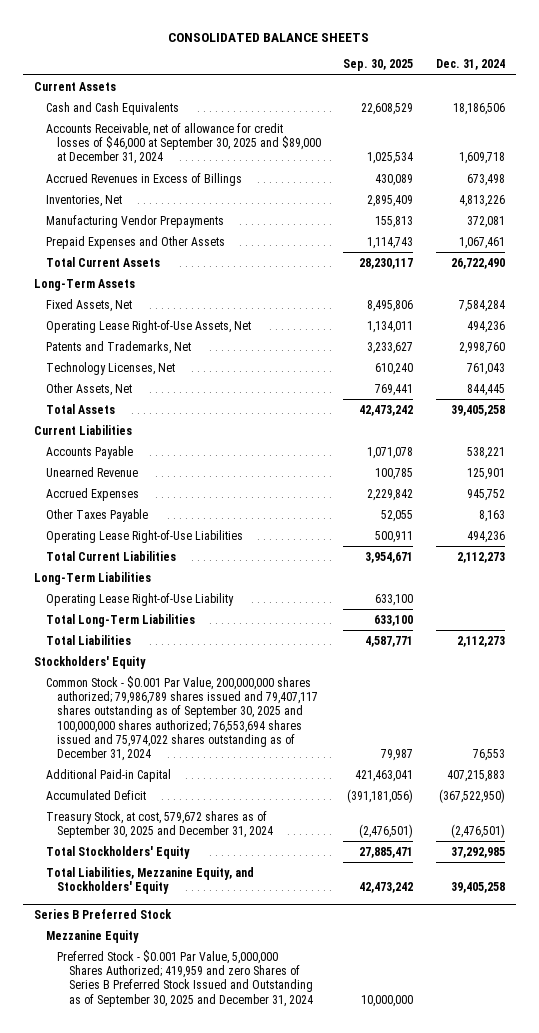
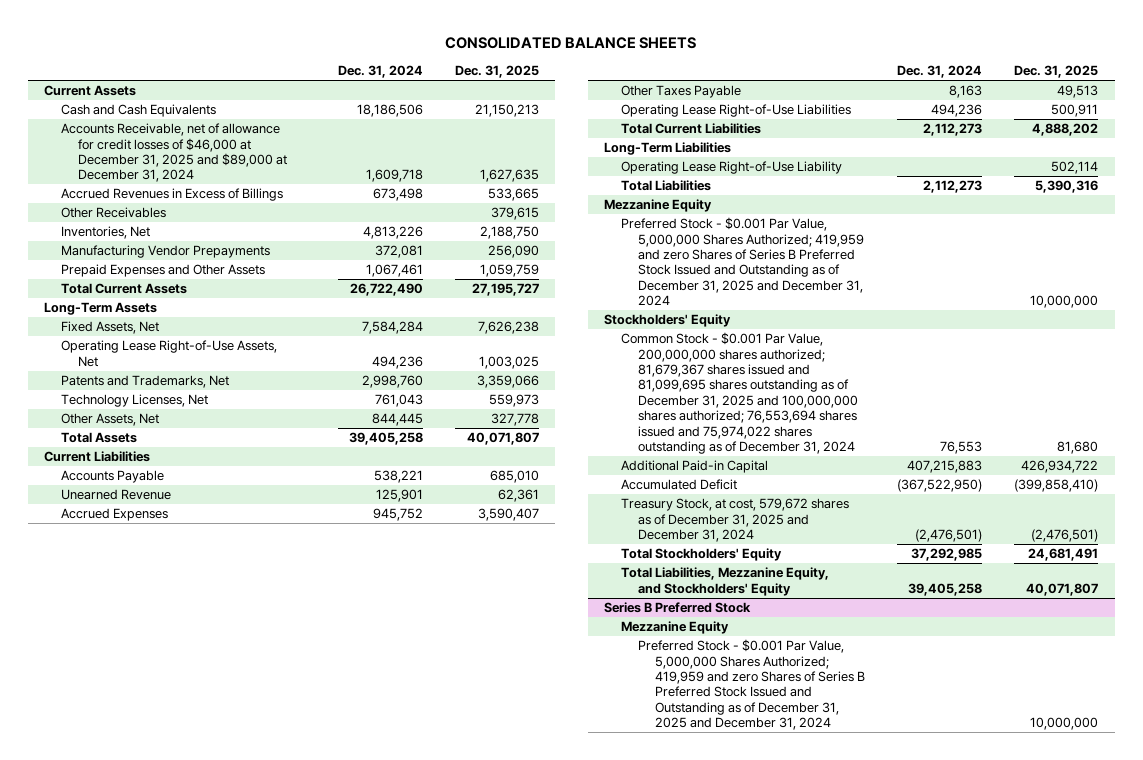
- | Sep. 30, 2025 | Dec. 31, 2024
+ | Dec. 31, 2024 | Dec. 31, 2025
- Accounts Receivable, net of allowance for credit losses of $46,000 at September 30, 2025 and $89,000 at December 31, 2024 | 1,025,534 | 1,609,718
+ Accounts Receivable, net of allowance for credit losses of $46,000 at December 31, 2025 and $89,000 at December 31, 2024 | 1,609,718 | 1,627,635
+ Other Receivables | | 379,615
- Total Long-Term Liabilities | 633,100 |
+ Mezzanine Equity
+ Preferred Stock - $0.001 Par Value, 5,000,000 Shares Authorized; 419,959 and zero Shares of Series B Preferred Stock Issued and Outstanding as of December 31, 2025 and December 31, 2024 | | 10,000,000
- Common Stock - $0.001 Par Value, 200,000,000 shares authorized; 79,986,789 shares issued and 79,407,117 shares outstanding as of September 30, 2025 and 100,000,000 shares authorized; 76,553,694 shares issued and 75,974,022 shares outstanding as of December 31, 2024 | 79,987 | 76,553
+ Common Stock - $0.001 Par Value, 200,000,000 shares authorized; 81,679,367 shares issued and 81,099,695 shares outstanding as of December 31, 2025 and 100,000,000 shares authorized; 76,553,694 shares issued and 75,974,022 shares outstanding as of December 31, 2024 | 76,553 | 81,680
- Treasury Stock, at cost, 579,672 shares as of September 30, 2025 and December 31, 2024 | (2,476,501) | (2,476,501)
+ Treasury Stock, at cost, 579,672 shares as of December 31, 2025 and December 31, 2024 | (2,476,501) | (2,476,501)
@ Series B Preferred Stock
- Preferred Stock - $0.001 Par Value, 5,000,000 Shares Authorized; 419,959 and zero Shares of Series B Preferred Stock Issued and Outstanding as of September 30, 2025 and December 31, 2024 | 10,000,000 |
+ Preferred Stock - $0.001 Par Value, 5,000,000 Shares Authorized; 419,959 and zero Shares of Series B Preferred Stock Issued and Outstanding as of December 31, 2025 and December 31, 2024 | | 10,000,000

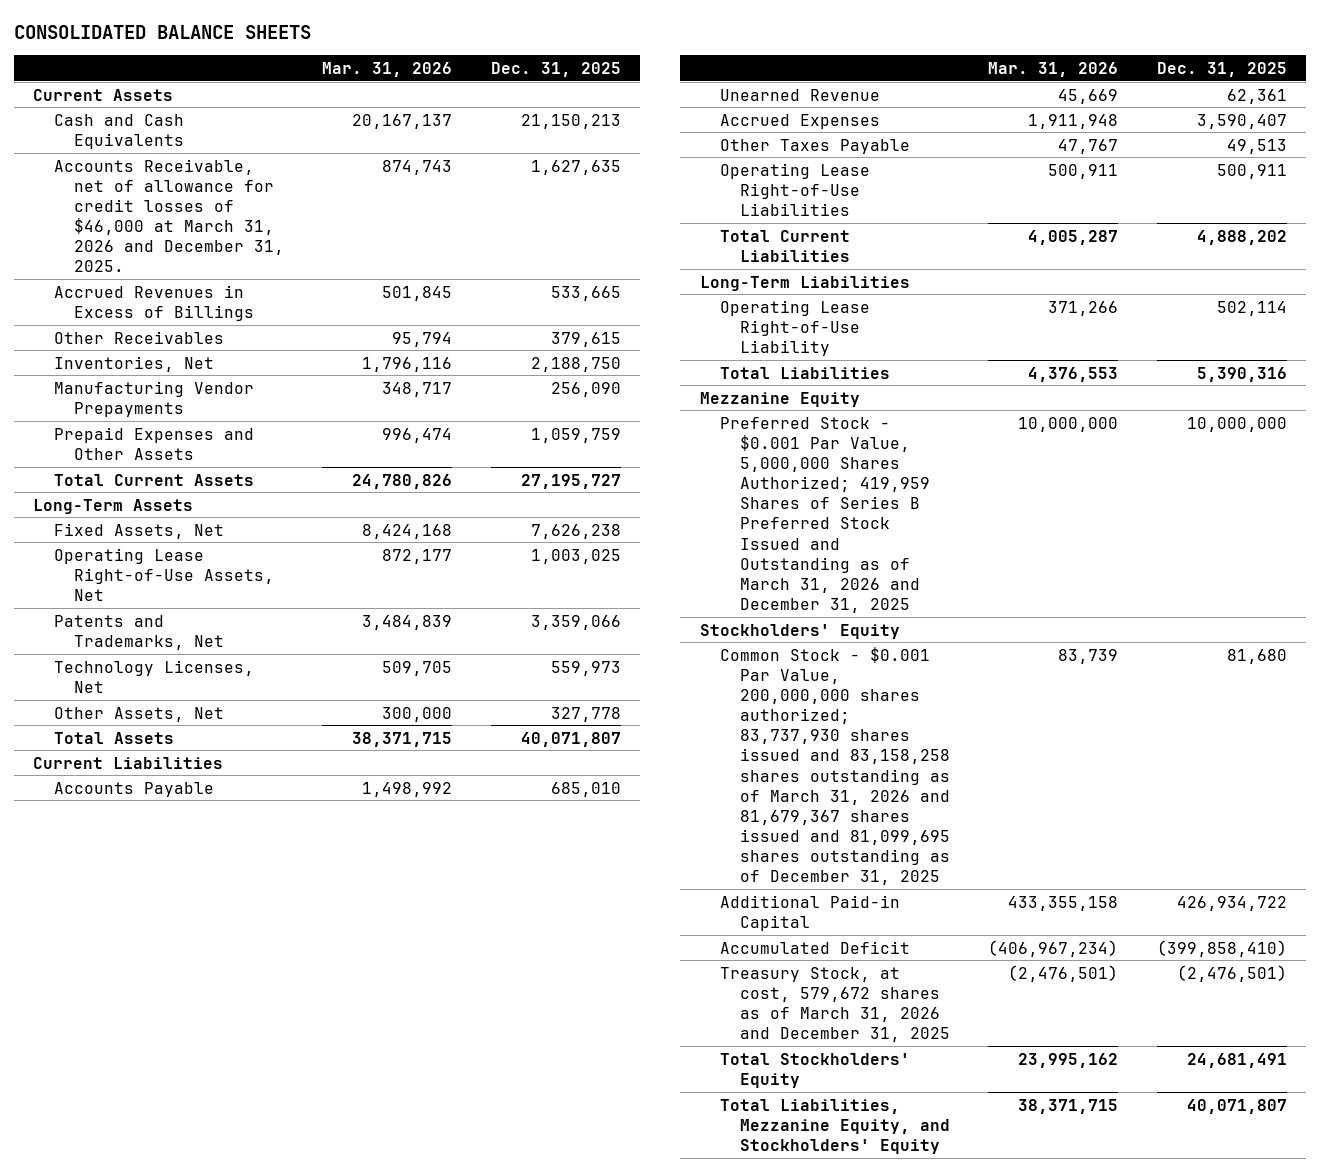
- | Dec. 31, 2024 | Dec. 31, 2025
+ | Mar. 31, 2026 | Dec. 31, 2025
- Accounts Receivable, net of allowance for credit losses of $46,000 at December 31, 2025 and $89,000 at December 31, 2024 | 1,609,718 | 1,627,635
+ Accounts Receivable, net of allowance for credit losses of $46,000 at March 31, 2026 and December 31, 2025. | 874,743 | 1,627,635
- Preferred Stock - $0.001 Par Value, 5,000,000 Shares Authorized; 419,959 and zero Shares of Series B Preferred Stock Issued and Outstanding as of December 31, 2025 and December 31, 2024 | | 10,000,000
+ Preferred Stock - $0.001 Par Value, 5,000,000 Shares Authorized; 419,959 Shares of Series B Preferred Stock Issued and Outstanding as of March 31, 2026 and December 31, 2025 | 10,000,000 | 10,000,000
- Common Stock - $0.001 Par Value, 200,000,000 shares authorized; 81,679,367 shares issued and 81,099,695 shares outstanding as of December 31, 2025 and 100,000,000 shares authorized; 76,553,694 shares issued and 75,974,022 shares outstanding as of December 31, 2024 | 76,553 | 81,680
+ Common Stock - $0.001 Par Value, 200,000,000 shares authorized; 83,737,930 shares issued and 83,158,258 shares outstanding as of March 31, 2026 and 81,679,367 shares issued and 81,099,695 shares outstanding as of December 31, 2025 | 83,739 | 81,680
- Treasury Stock, at cost, 579,672 shares as of December 31, 2025 and December 31, 2024 | (2,476,501) | (2,476,501)
+ Treasury Stock, at cost, 579,672 shares as of March 31, 2026 and December 31, 2025 | (2,476,501) | (2,476,501)
- Series B Preferred Stock
- Mezzanine Equity
- Preferred Stock - $0.001 Par Value, 5,000,000 Shares Authorized; 419,959 and zero Shares of Series B Preferred Stock Issued and Outstanding as of December 31, 2025 and December 31, 2024 | | 10,000,000

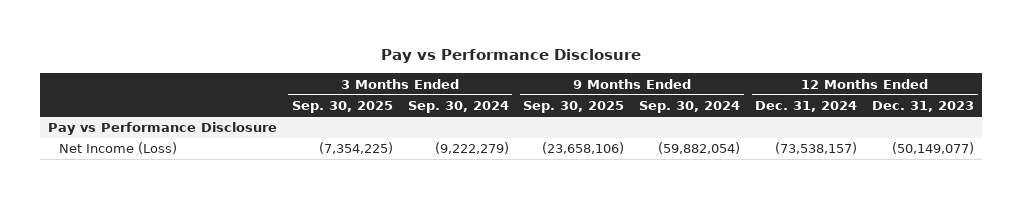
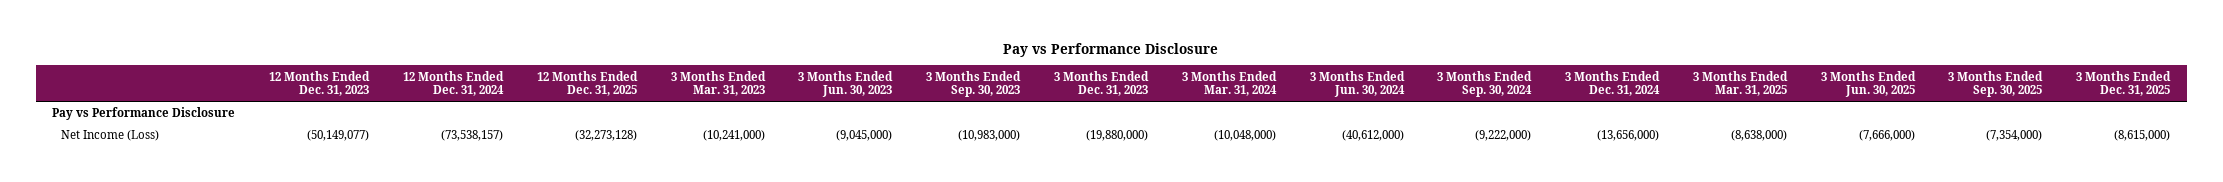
- | 3 Months Ended Sep. 30, 2025 | 3 Months Ended Sep. 30, 2024 | 9 Months Ended Sep. 30, 2025 | 9 Months Ended Sep. 30, 2024 | 12 Months Ended Dec. 31, 2024 | 12 Months Ended Dec. 31, 2023
+ | 12 Months Ended Dec. 31, 2023 | 12 Months Ended Dec. 31, 2024 | 12 Months Ended Dec. 31, 2025 | 3 Months Ended Mar. 31, 2023 | 3 Months Ended Jun. 30, 2023 | 3 Months Ended Sep. 30, 2023 | 3 Months Ended Dec. 31, 2023 | 3 Months Ended Mar. 31, 2024 | 3 Months Ended Jun. 30, 2024 | 3 Months Ended Sep. 30, 2024 | 3 Months Ended Dec. 31, 2024 | 3 Months Ended Mar. 31, 2025 | 3 Months Ended Jun. 30, 2025 | 3 Months Ended Sep. 30, 2025 | 3 Months Ended Dec. 31, 2025
- Net Income (Loss) | (7,354,225) | (9,222,279) | (23,658,106) | (59,882,054) | (73,538,157) | (50,149,077)
+ Net Income (Loss) | (50,149,077) | (73,538,157) | (32,273,128) | (10,241,000) | (9,045,000) | (10,983,000) | (19,880,000) | (10,048,000) | (40,612,000) | (9,222,000) | (13,656,000) | (8,638,000) | (7,666,000) | (7,354,000) | (8,615,000)

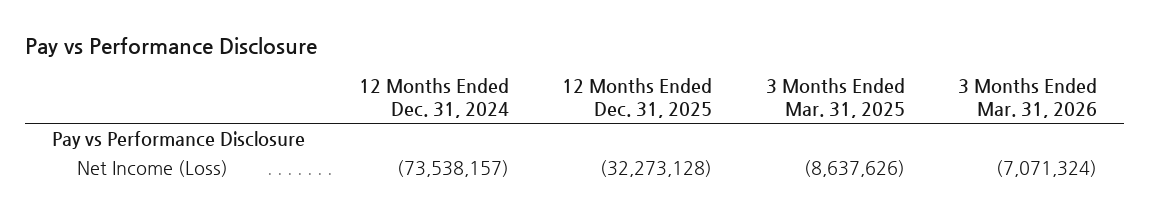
- | 12 Months Ended Dec. 31, 2023 | 12 Months Ended Dec. 31, 2024 | 12 Months Ended Dec. 31, 2025 | 3 Months Ended Mar. 31, 2023 | 3 Months Ended Jun. 30, 2023 | 3 Months Ended Sep. 30, 2023 | 3 Months Ended Dec. 31, 2023 | 3 Months Ended Mar. 31, 2024 | 3 Months Ended Jun. 30, 2024 | 3 Months Ended Sep. 30, 2024 | 3 Months Ended Dec. 31, 2024 | 3 Months Ended Mar. 31, 2025 | 3 Months Ended Jun. 30, 2025 | 3 Months Ended Sep. 30, 2025 | 3 Months Ended Dec. 31, 2025
+ | 12 Months Ended Dec. 31, 2024 | 12 Months Ended Dec. 31, 2025 | 3 Months Ended Mar. 31, 2025 | 3 Months Ended Mar. 31, 2026
- Net Income (Loss) | (50,149,077) | (73,538,157) | (32,273,128) | (10,241,000) | (9,045,000) | (10,983,000) | (19,880,000) | (10,048,000) | (40,612,000) | (9,222,000) | (13,656,000) | (8,638,000) | (7,666,000) | (7,354,000) | (8,615,000)
+ Net Income (Loss) | (73,538,157) | (32,273,128) | (8,637,626) | (7,071,324)

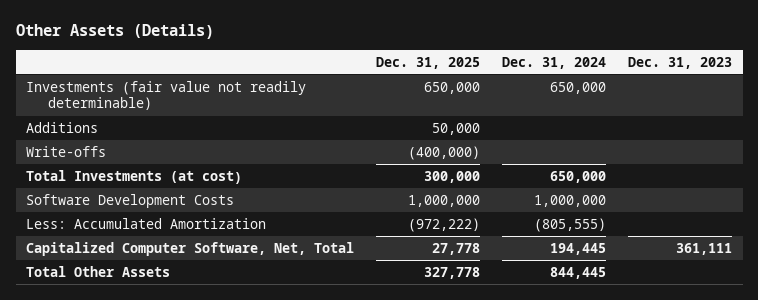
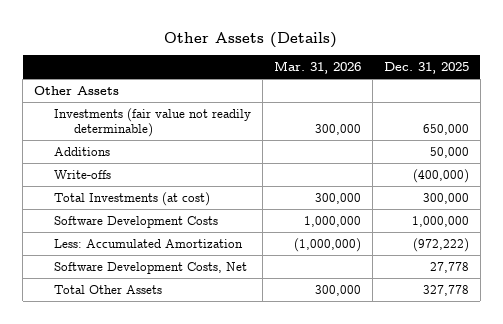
- | Dec. 31, 2025 | Dec. 31, 2024 | Dec. 31, 2023
+ | Mar. 31, 2026 | Dec. 31, 2025
+ Other Assets
- Capitalized Computer Software, Net, Total | 27,778 | 194,445 | 361,111
+ Software Development Costs, Net | | 27,778

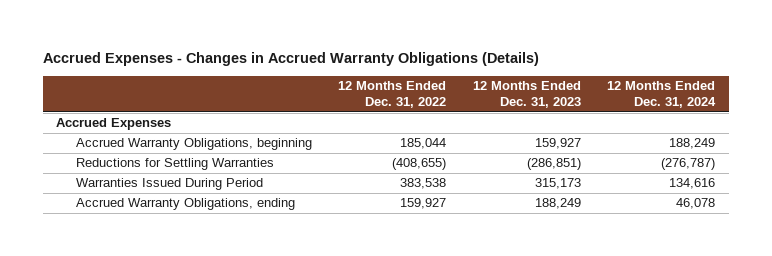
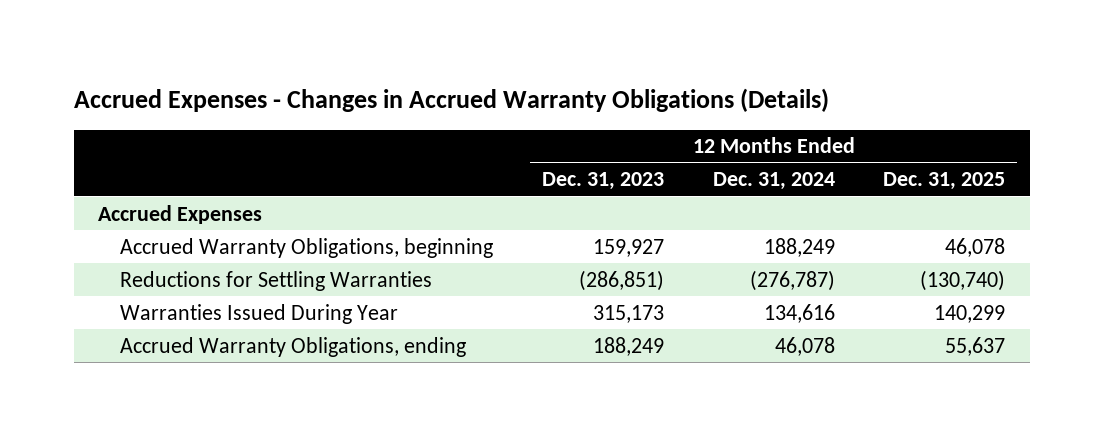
- | 12 Months Ended Dec. 31, 2022 | 12 Months Ended Dec. 31, 2023 | 12 Months Ended Dec. 31, 2024
+ | 12 Months Ended Dec. 31, 2023 | 12 Months Ended Dec. 31, 2024 | 12 Months Ended Dec. 31, 2025
- Warranties Issued During Period | 383,538 | 315,173 | 134,616
+ Warranties Issued During Year | 315,173 | 134,616 | 140,299

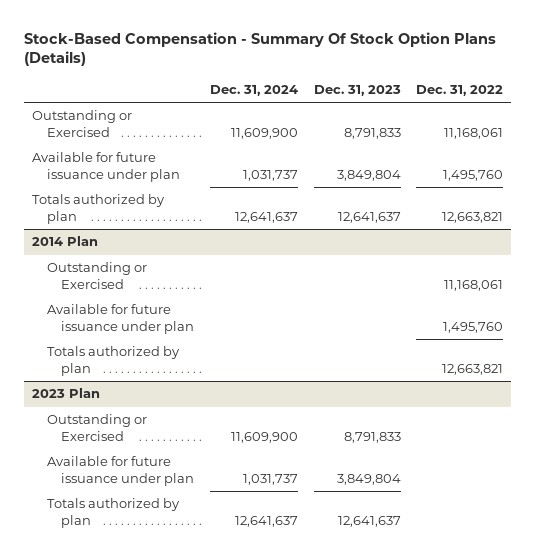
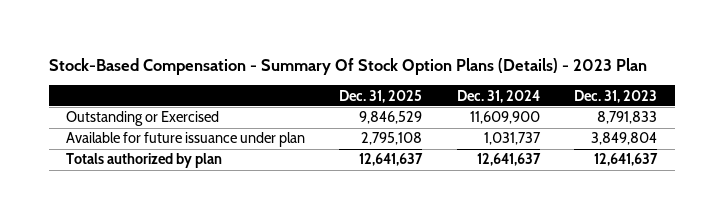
- Stock-Based Compensation - Summary Of Stock Option Plans (Details)
+ Stock-Based Compensation - Summary Of Stock Option Plans (Details) - 2023 Plan
- | Dec. 31, 2024 | Dec. 31, 2023 | Dec. 31, 2022
+ | Dec. 31, 2025 | Dec. 31, 2024 | Dec. 31, 2023
- 2014 Plan
- Outstanding or Exercised | | | 11,168,061
- Available for future issuance under plan | | | 1,495,760
- Totals authorized by plan | | | 12,663,821
- 2023 Plan
- Outstanding or Exercised | 11,609,900 | 8,791,833 |
- Available for future issuance under plan | 1,031,737 | 3,849,804 |
- Totals authorized by plan | 12,641,637 | 12,641,637 |

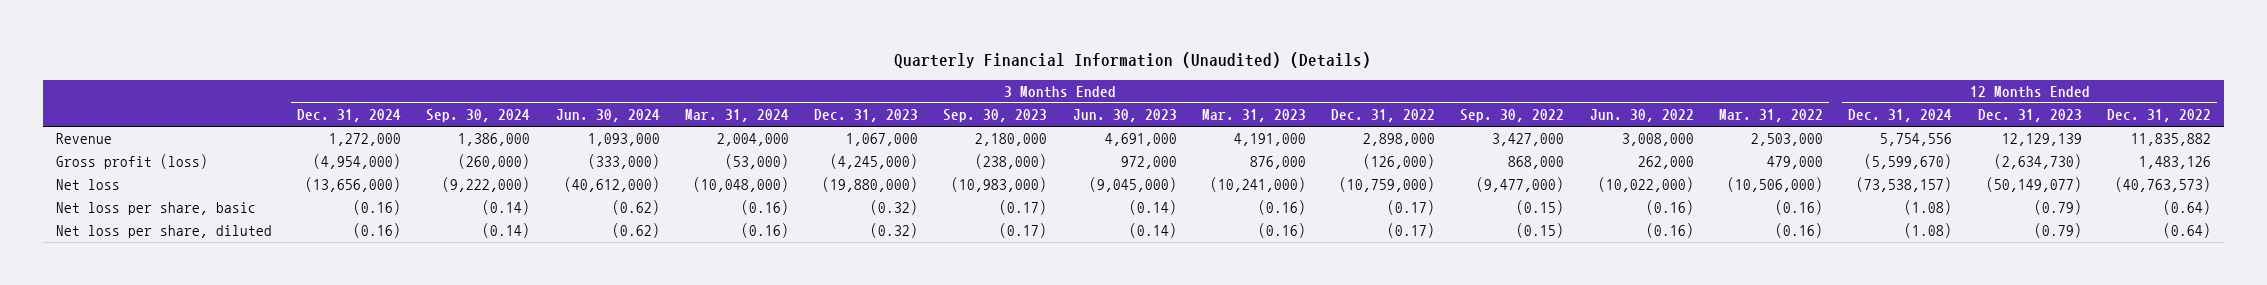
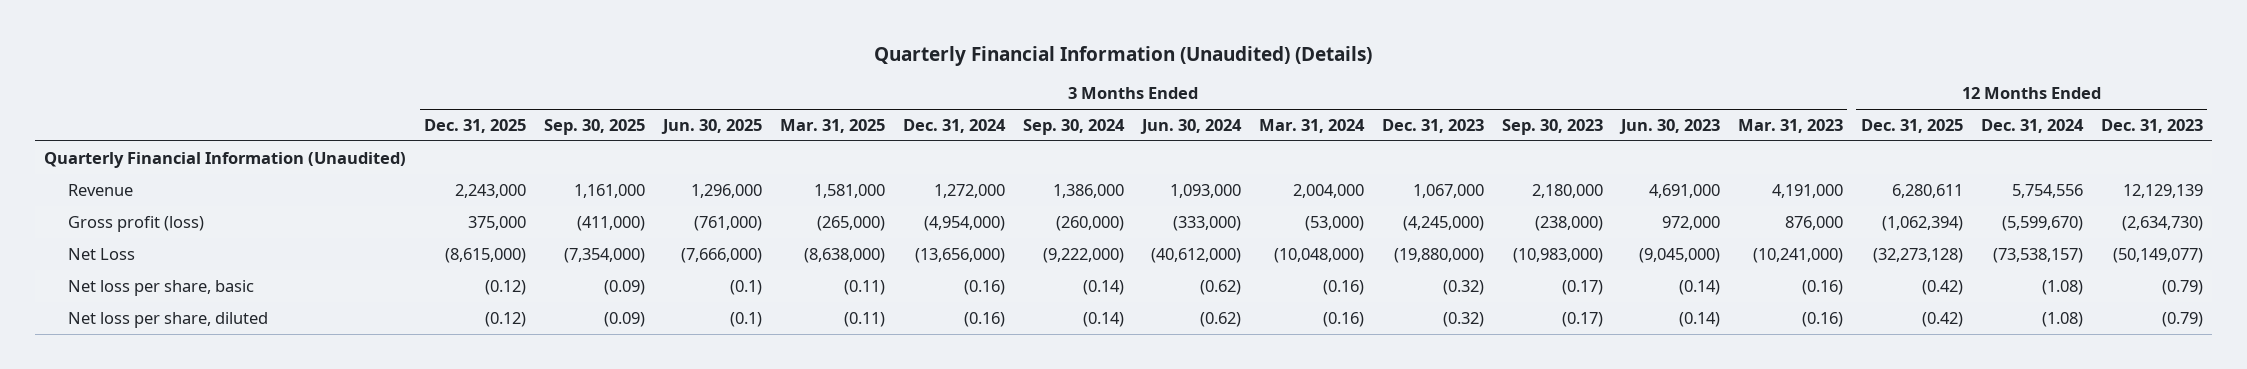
- | 3 Months Ended Dec. 31, 2024 | 3 Months Ended Sep. 30, 2024 | 3 Months Ended Jun. 30, 2024 | 3 Months Ended Mar. 31, 2024 | 3 Months Ended Dec. 31, 2023 | 3 Months Ended Sep. 30, 2023 | 3 Months Ended Jun. 30, 2023 | 3 Months Ended Mar. 31, 2023 | 3 Months Ended Dec. 31, 2022 | 3 Months Ended Sep. 30, 2022 | 3 Months Ended Jun. 30, 2022 | 3 Months Ended Mar. 31, 2022 | 12 Months Ended Dec. 31, 2024 | 12 Months Ended Dec. 31, 2023 | 12 Months Ended Dec. 31, 2022
+ | 3 Months Ended Dec. 31, 2025 | 3 Months Ended Sep. 30, 2025 | 3 Months Ended Jun. 30, 2025 | 3 Months Ended Mar. 31, 2025 | 3 Months Ended Dec. 31, 2024 | 3 Months Ended Sep. 30, 2024 | 3 Months Ended Jun. 30, 2024 | 3 Months Ended Mar. 31, 2024 | 3 Months Ended Dec. 31, 2023 | 3 Months Ended Sep. 30, 2023 | 3 Months Ended Jun. 30, 2023 | 3 Months Ended Mar. 31, 2023 | 12 Months Ended Dec. 31, 2025 | 12 Months Ended Dec. 31, 2024 | 12 Months Ended Dec. 31, 2023
+ Quarterly Financial Information (Unaudited)
- Net loss | (13,656,000) | (9,222,000) | (40,612,000) | (10,048,000) | (19,880,000) | (10,983,000) | (9,045,000) | (10,241,000) | (10,759,000) | (9,477,000) | (10,022,000) | (10,506,000) | (73,538,157) | (50,149,077) | (40,763,573)
+ Net Loss | (8,615,000) | (7,354,000) | (7,666,000) | (8,638,000) | (13,656,000) | (9,222,000) | (40,612,000) | (10,048,000) | (19,880,000) | (10,983,000) | (9,045,000) | (10,241,000) | (32,273,128) | (73,538,157) | (50,149,077)

